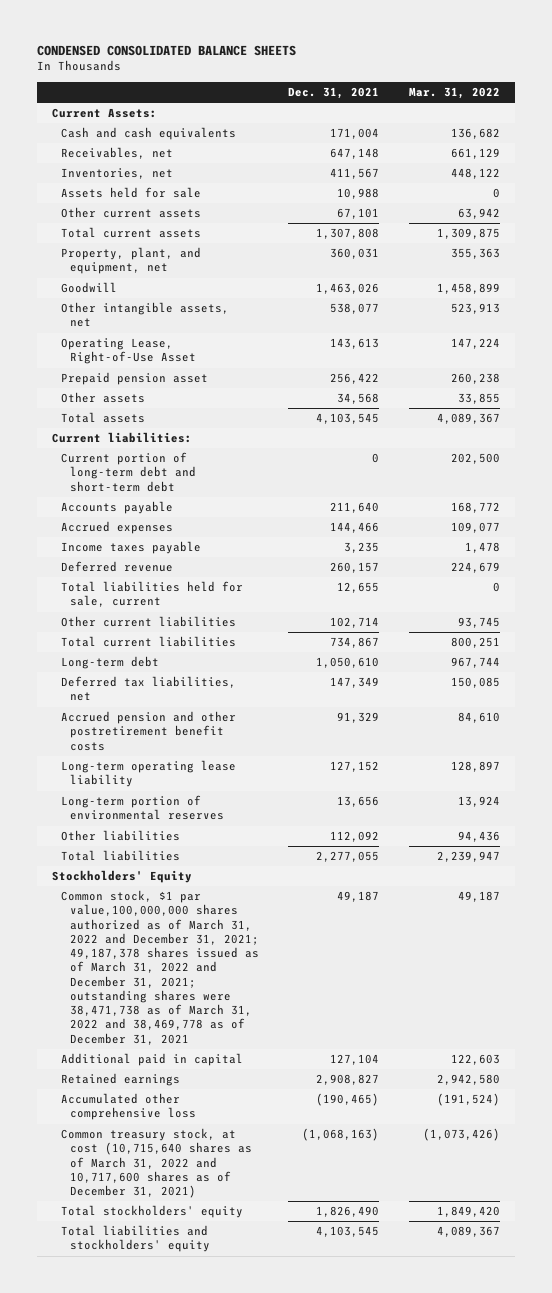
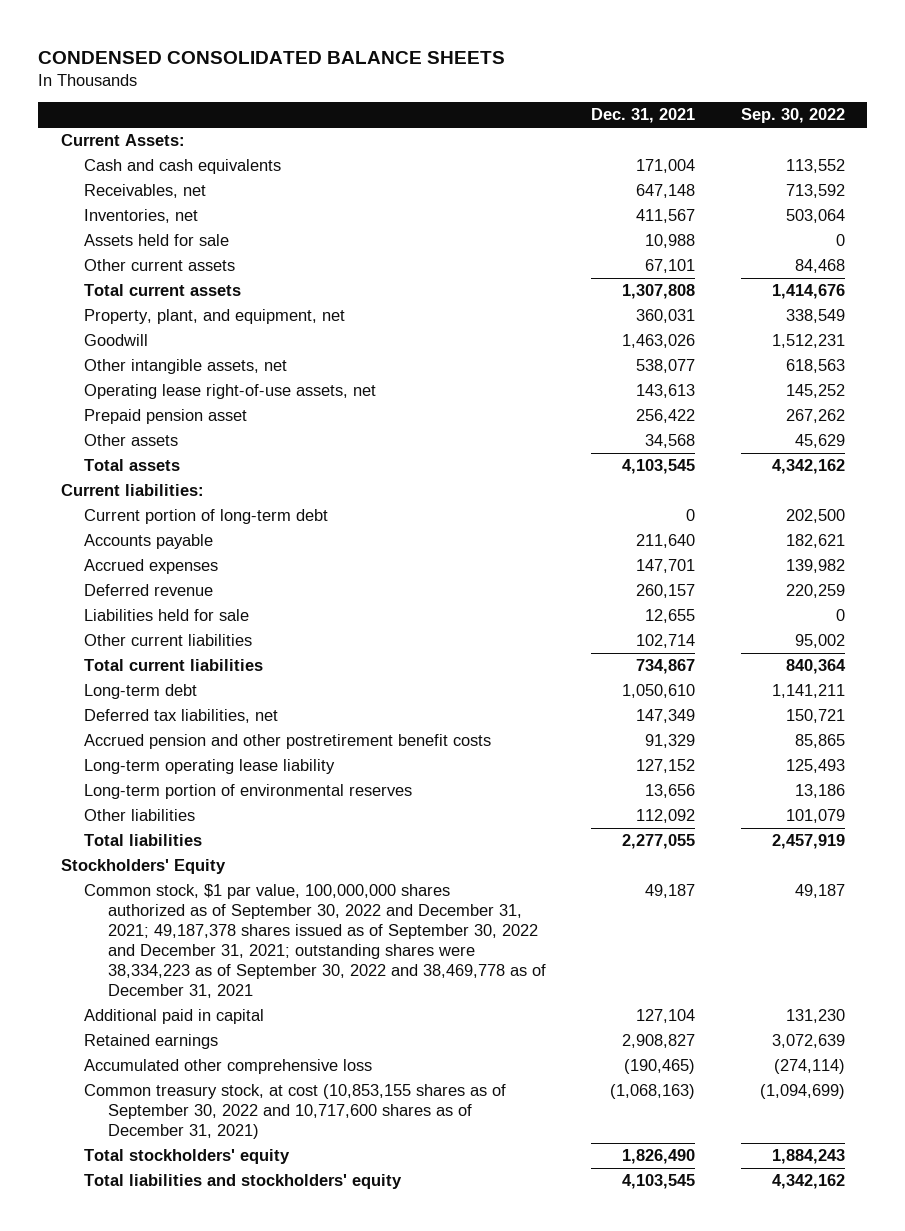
- | Dec. 31, 2021 | Mar. 31, 2022
+ | Dec. 31, 2021 | Sep. 30, 2022
- Operating Lease, Right-of-Use Asset | 143,613 | 147,224
+ Operating lease right-of-use assets, net | 143,613 | 145,252
- Current portion of long-term debt and short-term debt | 0 | 202,500
+ Current portion of long-term debt | 0 | 202,500
- Accrued expenses | 144,466 | 109,077
- Income taxes payable | 3,235 | 1,478
+ Accrued expenses | 147,701 | 139,982
- Total liabilities held for sale, current | 12,655 | 0
+ Liabilities held for sale | 12,655 | 0
- Common stock, $1 par value,100,000,000 shares authorized as of March 31, 2022 and December 31, 2021; 49,187,378 shares issued as of March 31, 2022 and December 31, 2021; outstanding shares were 38,471,738 as of March 31, 2022 and 38,469,778 as of December 31, 2021 | 49,187 | 49,187
+ Common stock, $1 par value, 100,000,000 shares authorized as of September 30, 2022 and December 31, 2021; 49,187,378 shares issued as of September 30, 2022 and December 31, 2021; outstanding shares were 38,334,223 as of September 30, 2022 and 38,469,778 as of December 31, 2021 | 49,187 | 49,187
- Common treasury stock, at cost (10,715,640 shares as of March 31, 2022 and 10,717,600 shares as of December 31, 2021) | (1,068,163) | (1,073,426)
+ Common treasury stock, at cost (10,853,155 shares as of September 30, 2022 and 10,717,600 shares as of December 31, 2021) | (1,068,163) | (1,094,699)

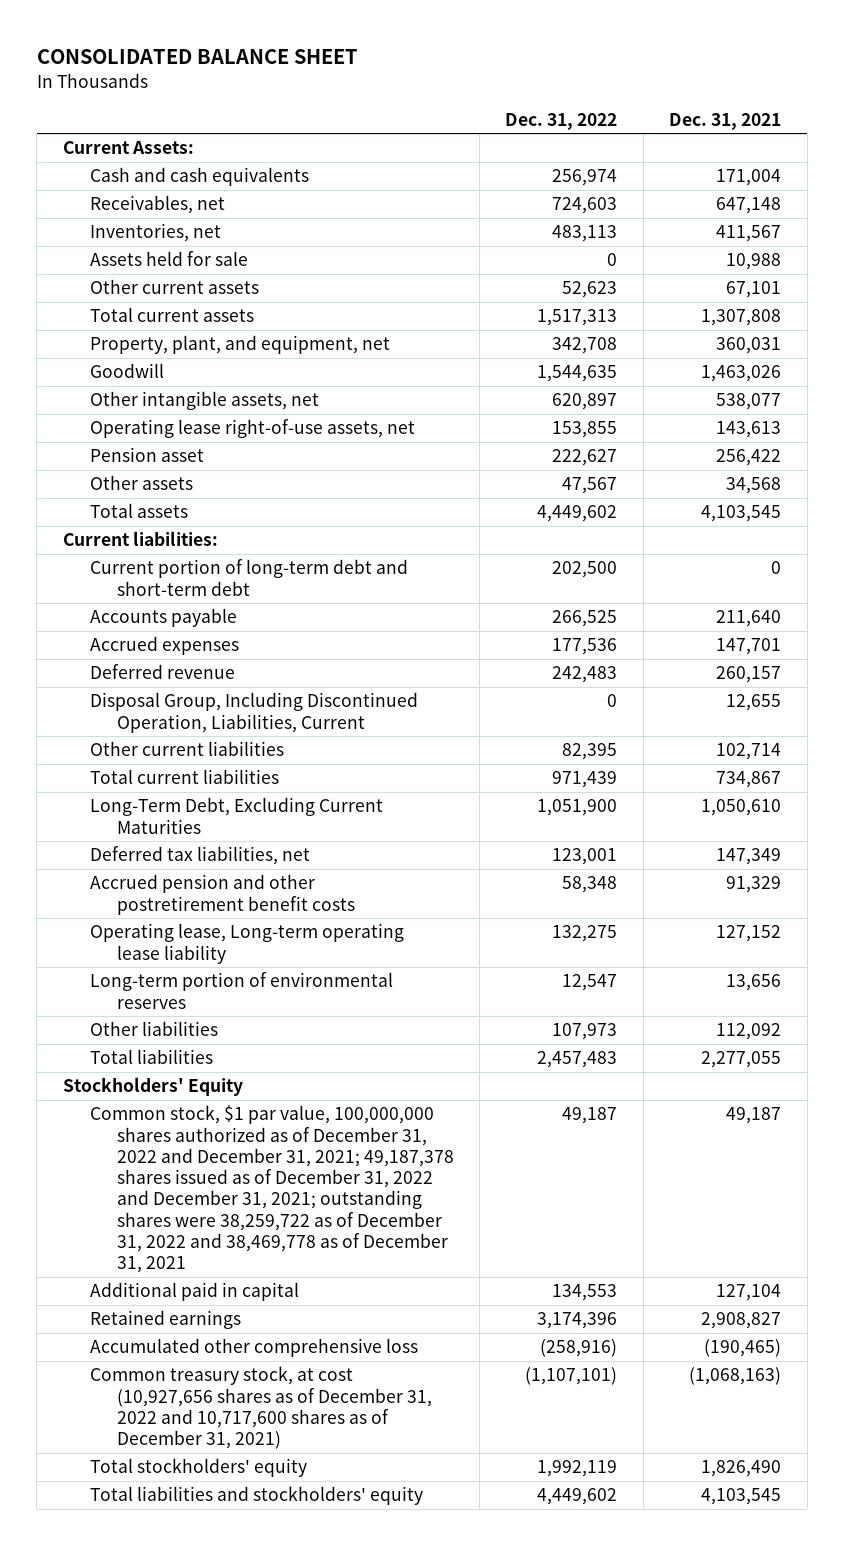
- CONDENSED CONSOLIDATED BALANCE SHEETS
+ CONSOLIDATED BALANCE SHEET
- | Dec. 31, 2021 | Sep. 30, 2022
+ | Dec. 31, 2022 | Dec. 31, 2021
- Prepaid pension asset | 256,422 | 267,262
+ Pension asset | 222,627 | 256,422
- Current portion of long-term debt | 0 | 202,500
+ Current portion of long-term debt and short-term debt | 202,500 | 0
- Liabilities held for sale | 12,655 | 0
+ Disposal Group, Including Discontinued Operation, Liabilities, Current | 0 | 12,655
- Long-term debt | 1,050,610 | 1,141,211
+ Long-Term Debt, Excluding Current Maturities | 1,051,900 | 1,050,610
- Long-term operating lease liability | 127,152 | 125,493
+ Operating lease, Long-term operating lease liability | 132,275 | 127,152
- Common stock, $1 par value, 100,000,000 shares authorized as of September 30, 2022 and December 31, 2021; 49,187,378 shares issued as of September 30, 2022 and December 31, 2021; outstanding shares were 38,334,223 as of September 30, 2022 and 38,469,778 as of December 31, 2021 | 49,187 | 49,187
+ Common stock, $1 par value, 100,000,000 shares authorized as of December 31, 2022 and December 31, 2021; 49,187,378 shares issued as of December 31, 2022 and December 31, 2021; outstanding shares were 38,259,722 as of December 31, 2022 and 38,469,778 as of December 31, 2021 | 49,187 | 49,187
- Common treasury stock, at cost (10,853,155 shares as of September 30, 2022 and 10,717,600 shares as of December 31, 2021) | (1,068,163) | (1,094,699)
+ Common treasury stock, at cost (10,927,656 shares as of December 31, 2022 and 10,717,600 shares as of December 31, 2021) | (1,107,101) | (1,068,163)

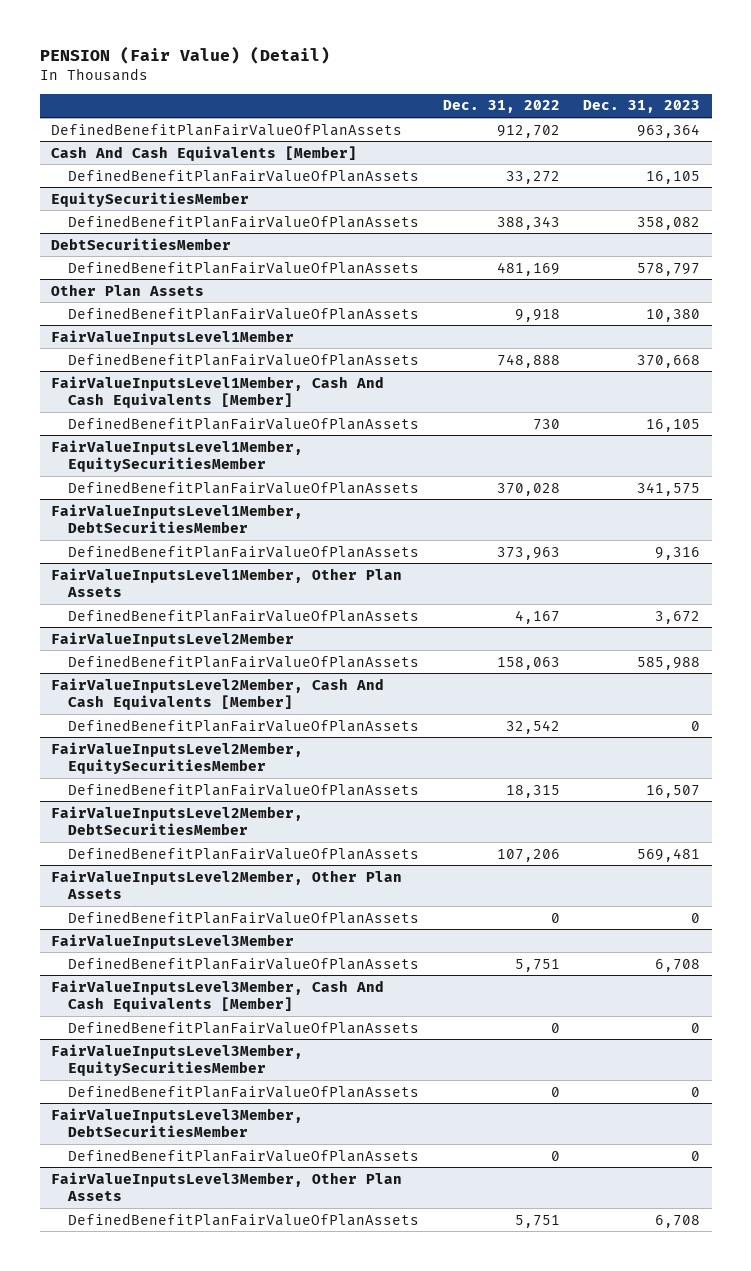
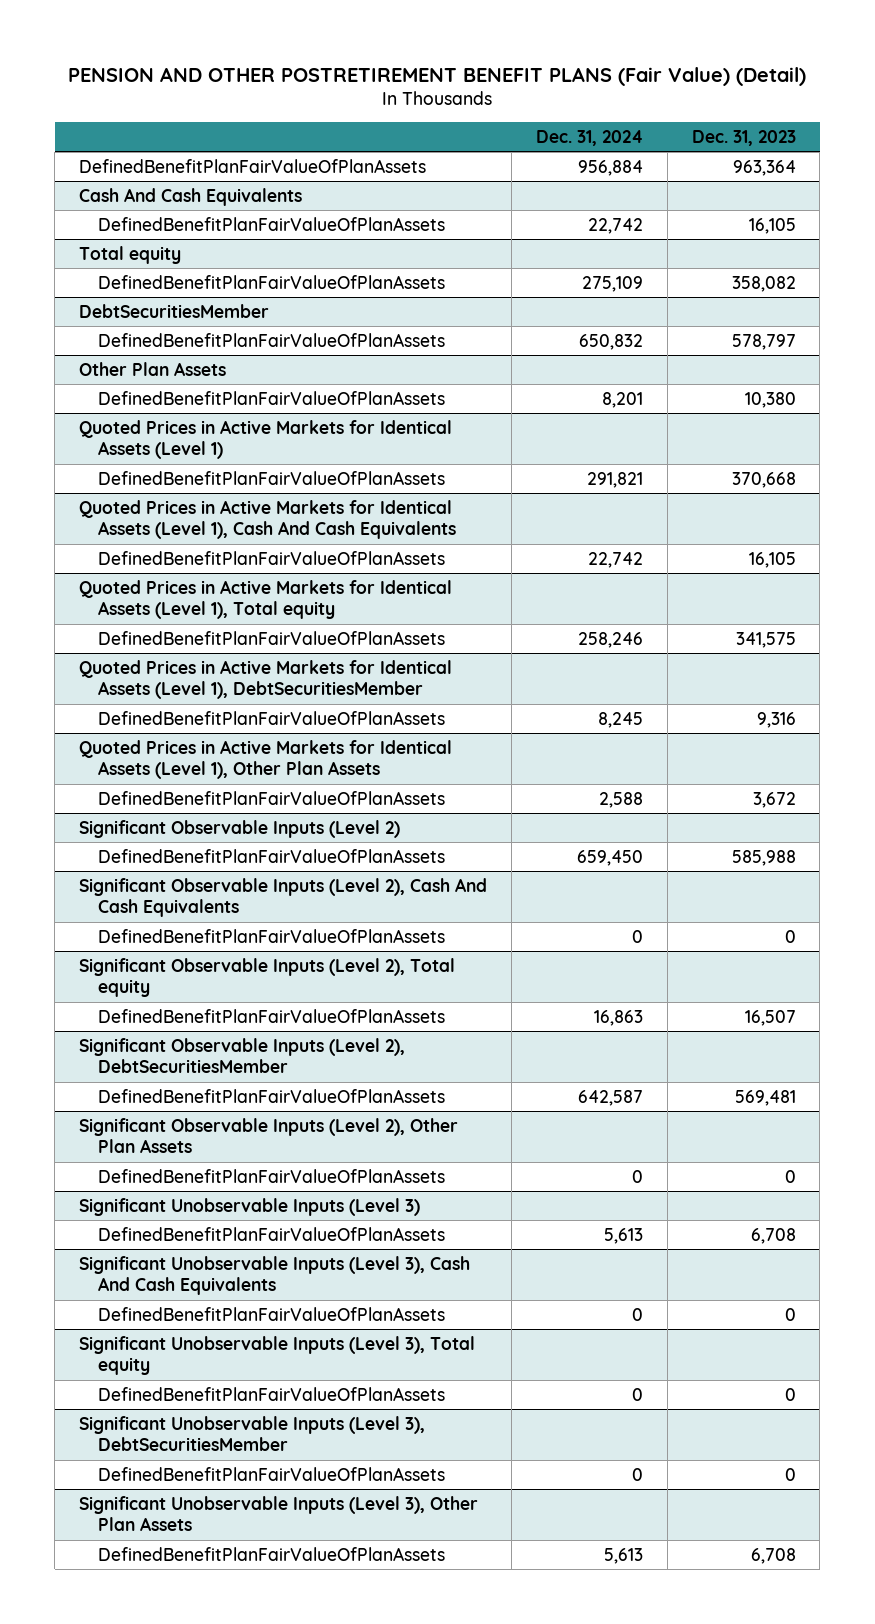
- PENSION (Fair Value) (Detail)
+ PENSION AND OTHER POSTRETIREMENT BENEFIT PLANS (Fair Value) (Detail)
- | Dec. 31, 2022 | Dec. 31, 2023
+ | Dec. 31, 2024 | Dec. 31, 2023
- Cash And Cash Equivalents [Member]
+ Cash And Cash Equivalents
- EquitySecuritiesMember
+ Total equity
- FairValueInputsLevel1Member
+ Quoted Prices in Active Markets for Identical Assets (Level 1)
- FairValueInputsLevel1Member, Cash And Cash Equivalents [Member]
+ Quoted Prices in Active Markets for Identical Assets (Level 1), Cash And Cash Equivalents
- FairValueInputsLevel1Member, EquitySecuritiesMember
+ Quoted Prices in Active Markets for Identical Assets (Level 1), Total equity
- FairValueInputsLevel1Member, DebtSecuritiesMember
+ Quoted Prices in Active Markets for Identical Assets (Level 1), DebtSecuritiesMember
- FairValueInputsLevel1Member, Other Plan Assets
+ Quoted Prices in Active Markets for Identical Assets (Level 1), Other Plan Assets
- FairValueInputsLevel2Member
+ Significant Observable Inputs (Level 2)
- FairValueInputsLevel2Member, Cash And Cash Equivalents [Member]
+ Significant Observable Inputs (Level 2), Cash And Cash Equivalents
- FairValueInputsLevel2Member, EquitySecuritiesMember
+ Significant Observable Inputs (Level 2), Total equity
- FairValueInputsLevel2Member, DebtSecuritiesMember
+ Significant Observable Inputs (Level 2), DebtSecuritiesMember
- FairValueInputsLevel2Member, Other Plan Assets
+ Significant Observable Inputs (Level 2), Other Plan Assets
- FairValueInputsLevel3Member
+ Significant Unobservable Inputs (Level 3)
- FairValueInputsLevel3Member, Cash And Cash Equivalents [Member]
+ Significant Unobservable Inputs (Level 3), Cash And Cash Equivalents
- FairValueInputsLevel3Member, EquitySecuritiesMember
+ Significant Unobservable Inputs (Level 3), Total equity
- FairValueInputsLevel3Member, DebtSecuritiesMember
+ Significant Unobservable Inputs (Level 3), DebtSecuritiesMember
- FairValueInputsLevel3Member, Other Plan Assets
+ Significant Unobservable Inputs (Level 3), Other Plan Assets

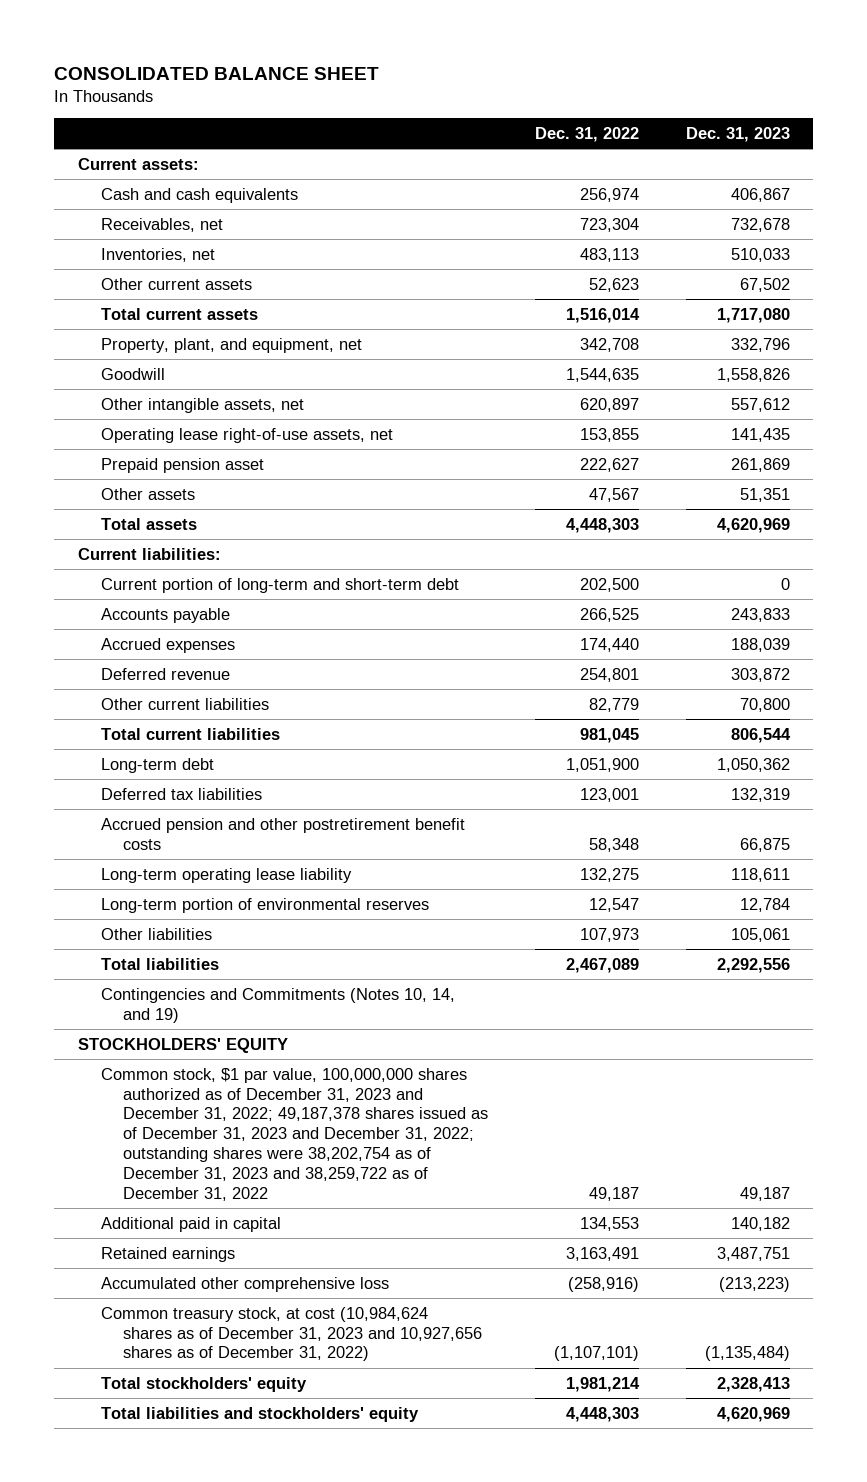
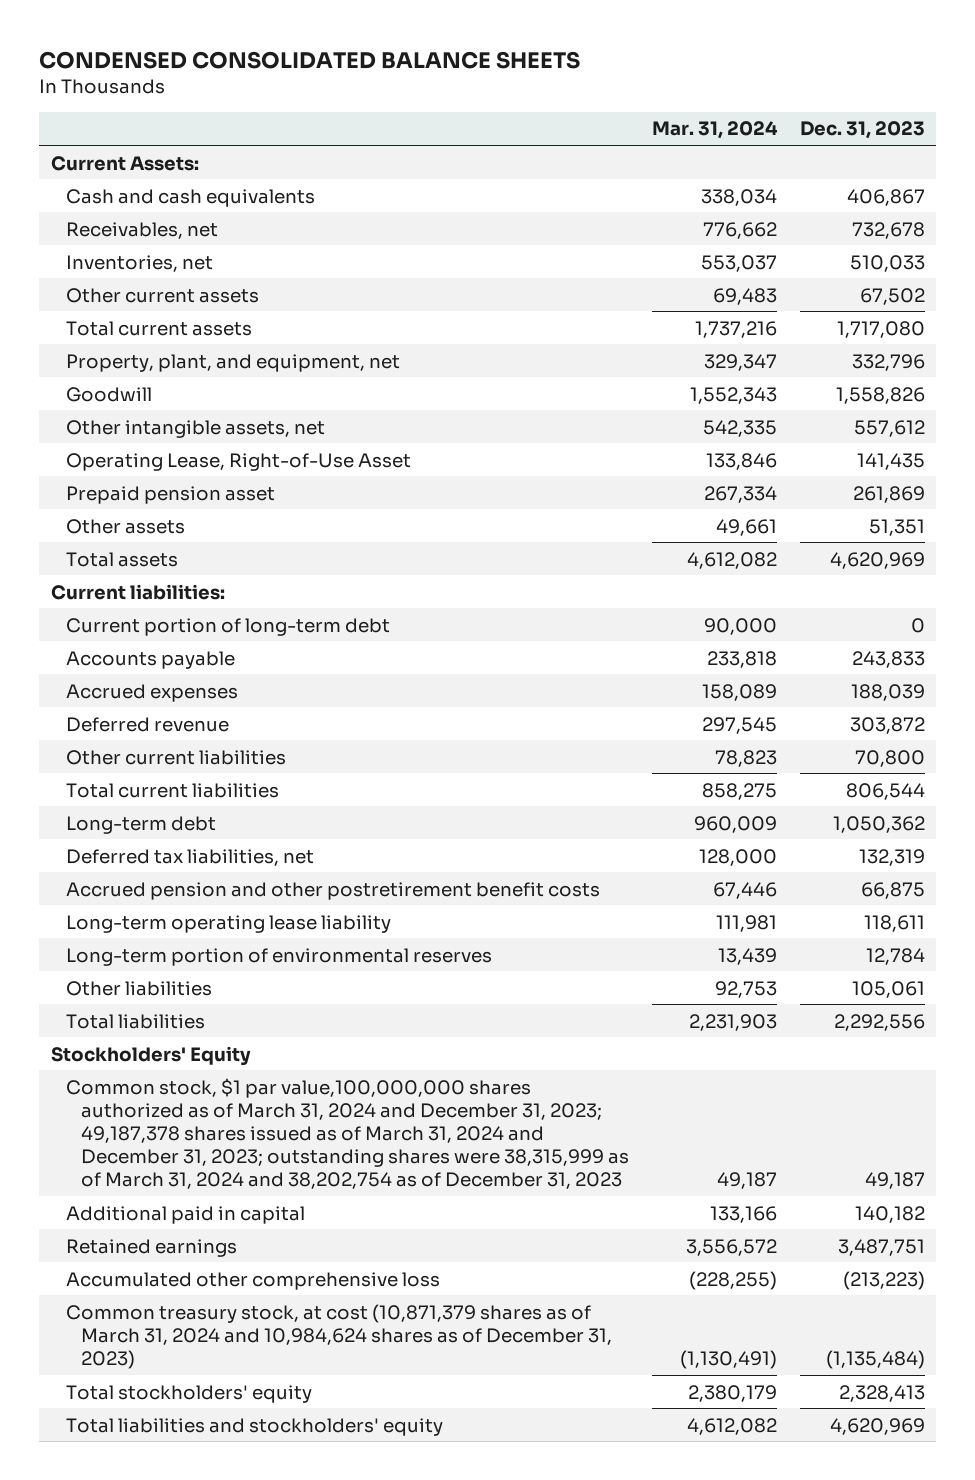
- CONSOLIDATED BALANCE SHEET
+ CONDENSED CONSOLIDATED BALANCE SHEETS
- | Dec. 31, 2022 | Dec. 31, 2023
+ | Mar. 31, 2024 | Dec. 31, 2023
- Current assets:
+ Current Assets:
- Operating lease right-of-use assets, net | 153,855 | 141,435
+ Operating Lease, Right-of-Use Asset | 133,846 | 141,435
- Current portion of long-term and short-term debt | 202,500 | 0
+ Current portion of long-term debt | 90,000 | 0
- Deferred tax liabilities | 123,001 | 132,319
+ Deferred tax liabilities, net | 128,000 | 132,319
- Contingencies and Commitments (Notes 10, 14, and 19)
- STOCKHOLDERS' EQUITY
- Common stock, $1 par value, 100,000,000 shares authorized as of December 31, 2023 and December 31, 2022; 49,187,378 shares issued as of December 31, 2023 and December 31, 2022; outstanding shares were 38,202,754 as of December 31, 2023 and 38,259,722 as of December 31, 2022 | 49,187 | 49,187
+ Stockholders' Equity
+ Common stock, $1 par value,100,000,000 shares authorized as of March 31, 2024 and December 31, 2023; 49,187,378 shares issued as of March 31, 2024 and December 31, 2023; outstanding shares were 38,315,999 as of March 31, 2024 and 38,202,754 as of December 31, 2023 | 49,187 | 49,187
- Common treasury stock, at cost (10,984,624 shares as of December 31, 2023 and 10,927,656 shares as of December 31, 2022) | (1,107,101) | (1,135,484)
+ Common treasury stock, at cost (10,871,379 shares as of March 31, 2024 and 10,984,624 shares as of December 31, 2023) | (1,130,491) | (1,135,484)

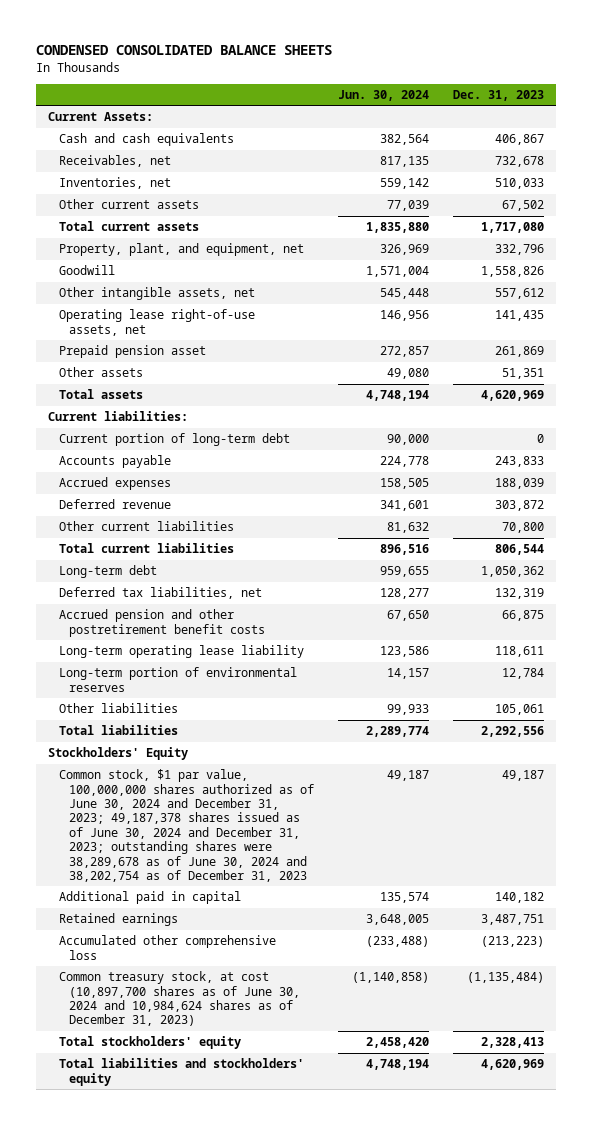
- | Mar. 31, 2024 | Dec. 31, 2023
+ | Jun. 30, 2024 | Dec. 31, 2023
- Operating Lease, Right-of-Use Asset | 133,846 | 141,435
+ Operating lease right-of-use assets, net | 146,956 | 141,435
- Common stock, $1 par value,100,000,000 shares authorized as of March 31, 2024 and December 31, 2023; 49,187,378 shares issued as of March 31, 2024 and December 31, 2023; outstanding shares were 38,315,999 as of March 31, 2024 and 38,202,754 as of December 31, 2023 | 49,187 | 49,187
+ Common stock, $1 par value, 100,000,000 shares authorized as of June 30, 2024 and December 31, 2023; 49,187,378 shares issued as of June 30, 2024 and December 31, 2023; outstanding shares were 38,289,678 as of June 30, 2024 and 38,202,754 as of December 31, 2023 | 49,187 | 49,187
- Common treasury stock, at cost (10,871,379 shares as of March 31, 2024 and 10,984,624 shares as of December 31, 2023) | (1,130,491) | (1,135,484)
+ Common treasury stock, at cost (10,897,700 shares as of June 30, 2024 and 10,984,624 shares as of December 31, 2023) | (1,140,858) | (1,135,484)

